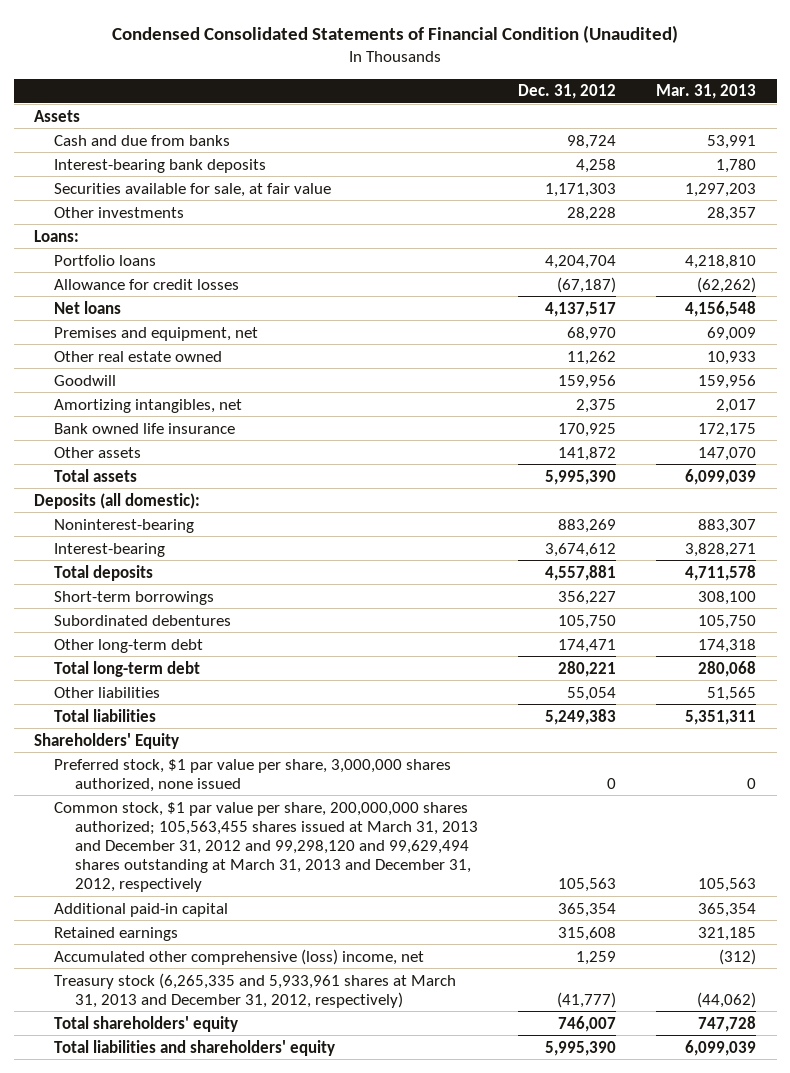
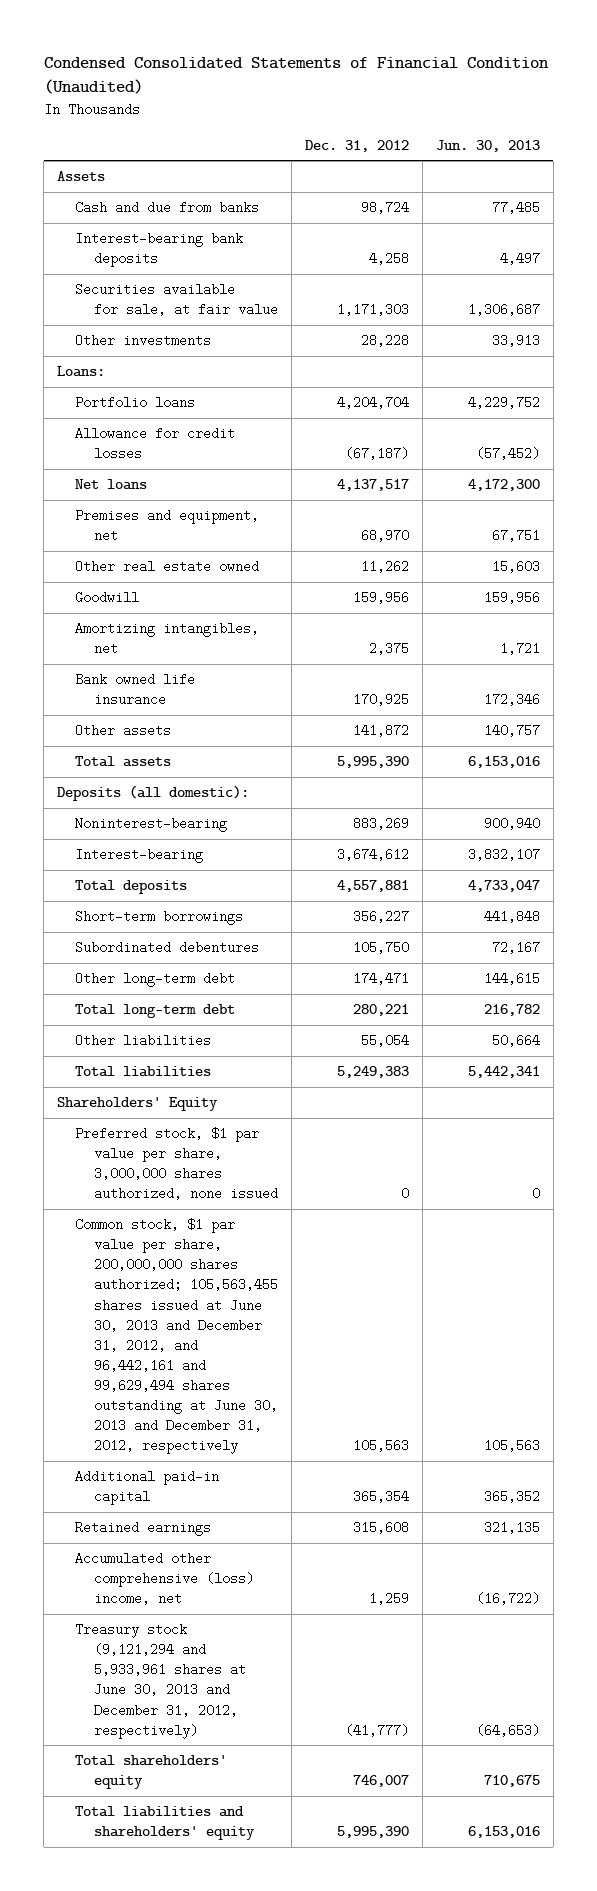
- | Dec. 31, 2012 | Mar. 31, 2013
+ | Dec. 31, 2012 | Jun. 30, 2013
- Common stock, $1 par value per share, 200,000,000 shares authorized; 105,563,455 shares issued at March 31, 2013 and December 31, 2012 and 99,298,120 and 99,629,494 shares outstanding at March 31, 2013 and December 31, 2012, respectively | 105,563 | 105,563
+ Common stock, $1 par value per share, 200,000,000 shares authorized; 105,563,455 shares issued at June 30, 2013 and December 31, 2012, and 96,442,161 and 99,629,494 shares outstanding at June 30, 2013 and December 31, 2012, respectively | 105,563 | 105,563
- Treasury stock (6,265,335 and 5,933,961 shares at March 31, 2013 and December 31, 2012, respectively) | (41,777) | (44,062)
+ Treasury stock (9,121,294 and 5,933,961 shares at June 30, 2013 and December 31, 2012, respectively) | (41,777) | (64,653)

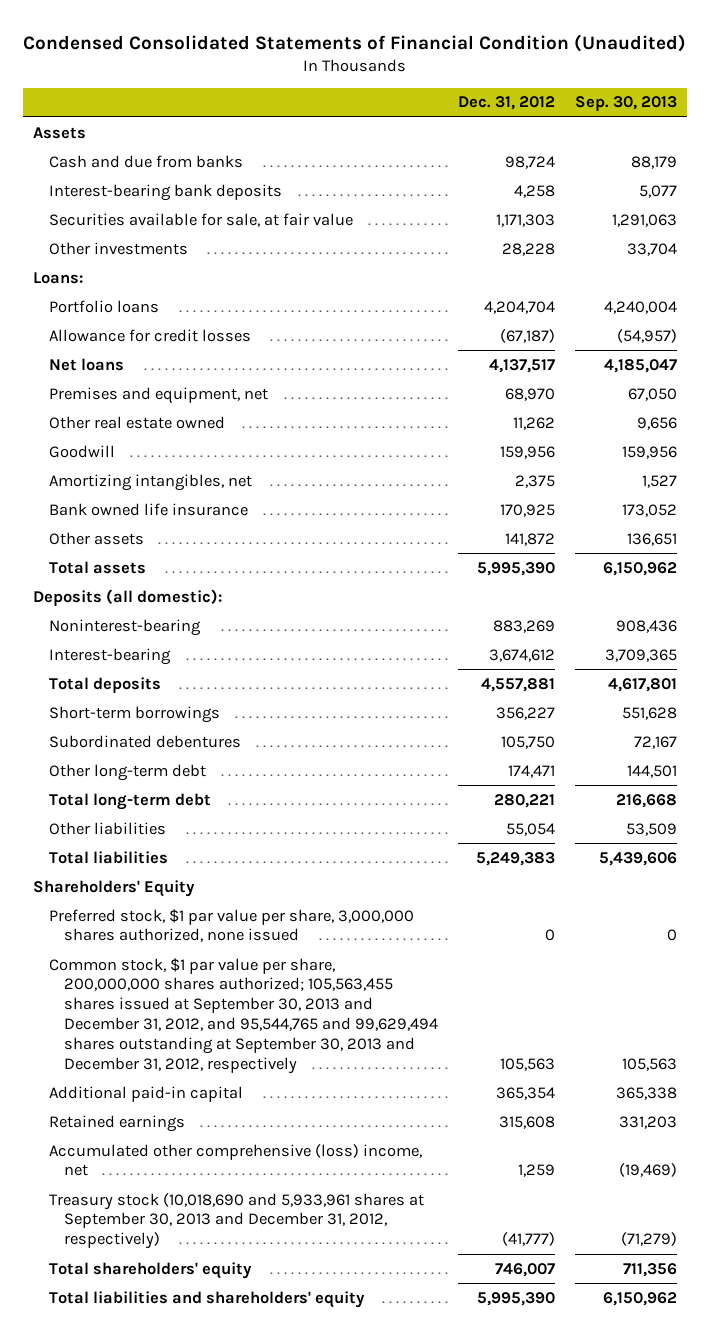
- | Dec. 31, 2012 | Jun. 30, 2013
+ | Dec. 31, 2012 | Sep. 30, 2013
- Common stock, $1 par value per share, 200,000,000 shares authorized; 105,563,455 shares issued at June 30, 2013 and December 31, 2012, and 96,442,161 and 99,629,494 shares outstanding at June 30, 2013 and December 31, 2012, respectively | 105,563 | 105,563
+ Common stock, $1 par value per share, 200,000,000 shares authorized; 105,563,455 shares issued at September 30, 2013 and December 31, 2012, and 95,544,765 and 99,629,494 shares outstanding at September 30, 2013 and December 31, 2012, respectively | 105,563 | 105,563
- Treasury stock (9,121,294 and 5,933,961 shares at June 30, 2013 and December 31, 2012, respectively) | (41,777) | (64,653)
+ Treasury stock (10,018,690 and 5,933,961 shares at September 30, 2013 and December 31, 2012, respectively) | (41,777) | (71,279)

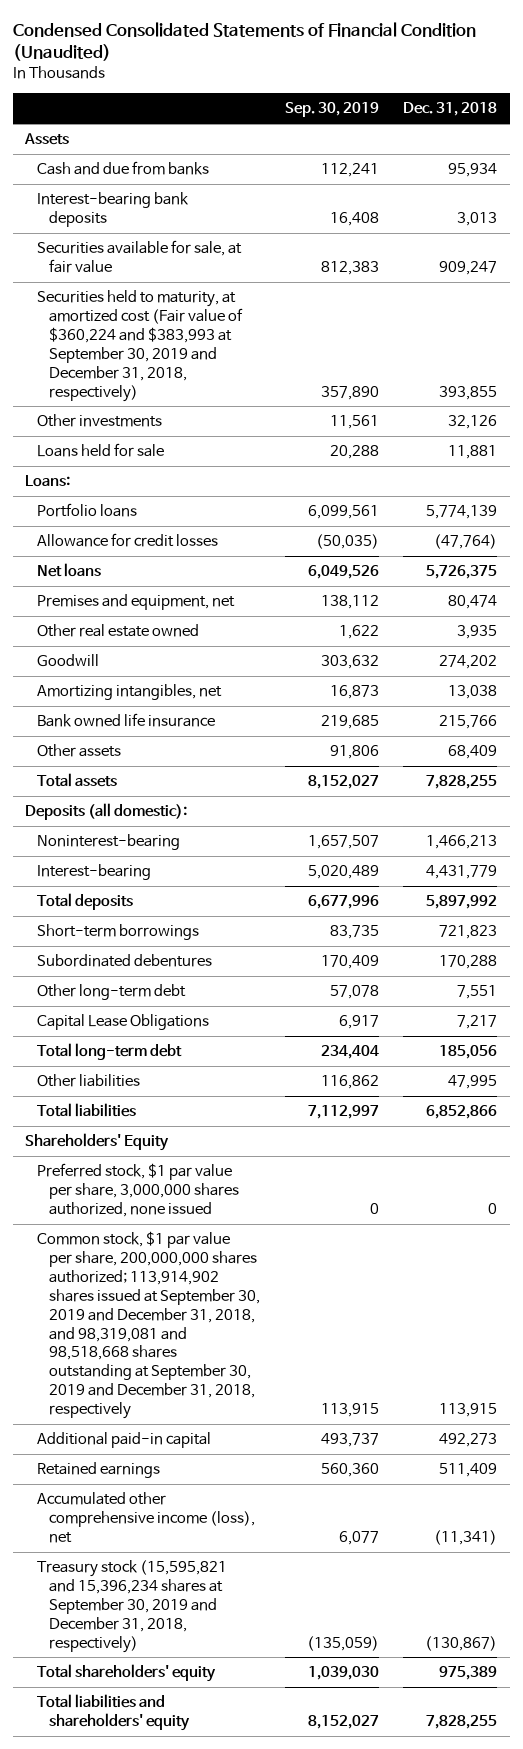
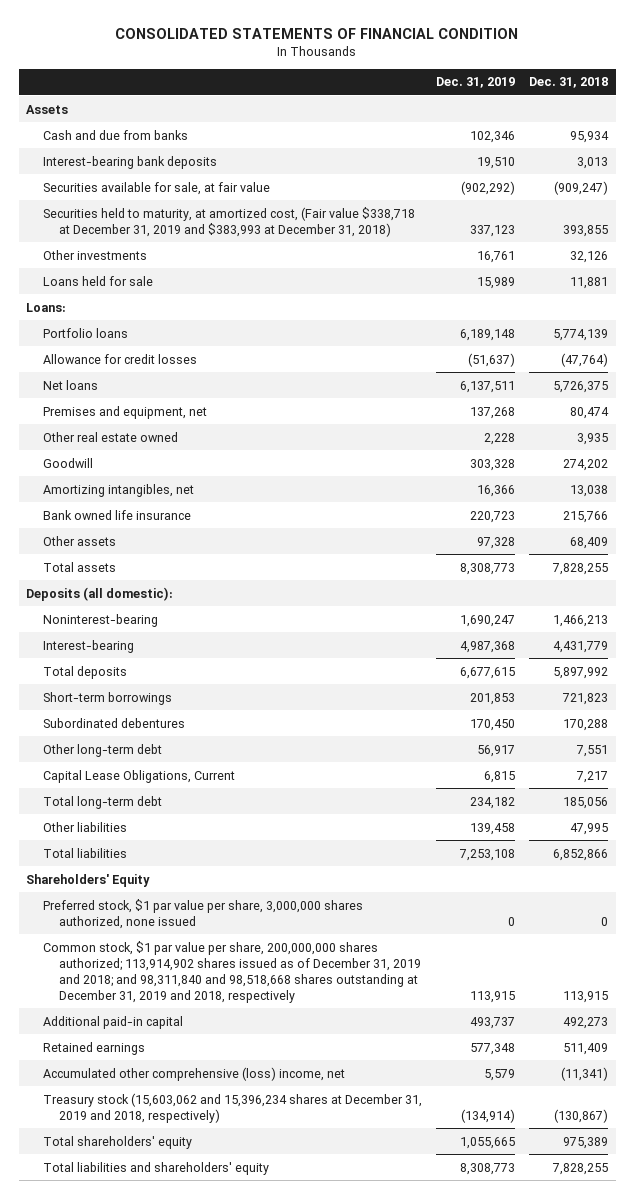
- Condensed Consolidated Statements of Financial Condition (Unaudited)
+ CONSOLIDATED STATEMENTS OF FINANCIAL CONDITION
- | Sep. 30, 2019 | Dec. 31, 2018
+ | Dec. 31, 2019 | Dec. 31, 2018
- Securities available for sale, at fair value | 812,383 | 909,247
- Securities held to maturity, at amortized cost (Fair value of $360,224 and $383,993 at September 30, 2019 and December 31, 2018, respectively) | 357,890 | 393,855
+ Securities available for sale, at fair value | (902,292) | (909,247)
+ Securities held to maturity, at amortized cost, (Fair value $338,718 at December 31, 2019 and $383,993 at December 31, 2018) | 337,123 | 393,855
- Capital Lease Obligations | 6,917 | 7,217
+ Capital Lease Obligations, Current | 6,815 | 7,217
- Common stock, $1 par value per share, 200,000,000 shares authorized; 113,914,902 shares issued at September 30, 2019 and December 31, 2018, and 98,319,081 and 98,518,668 shares outstanding at September 30, 2019 and December 31, 2018, respectively | 113,915 | 113,915
+ Common stock, $1 par value per share, 200,000,000 shares authorized; 113,914,902 shares issued as of December 31, 2019 and 2018; and 98,311,840 and 98,518,668 shares outstanding at December 31, 2019 and 2018, respectively | 113,915 | 113,915
- Accumulated other comprehensive income (loss), net | 6,077 | (11,341)
- Treasury stock (15,595,821 and 15,396,234 shares at September 30, 2019 and December 31, 2018, respectively) | (135,059) | (130,867)
+ Accumulated other comprehensive (loss) income, net | 5,579 | (11,341)
+ Treasury stock (15,603,062 and 15,396,234 shares at December 31, 2019 and 2018, respectively) | (134,914) | (130,867)

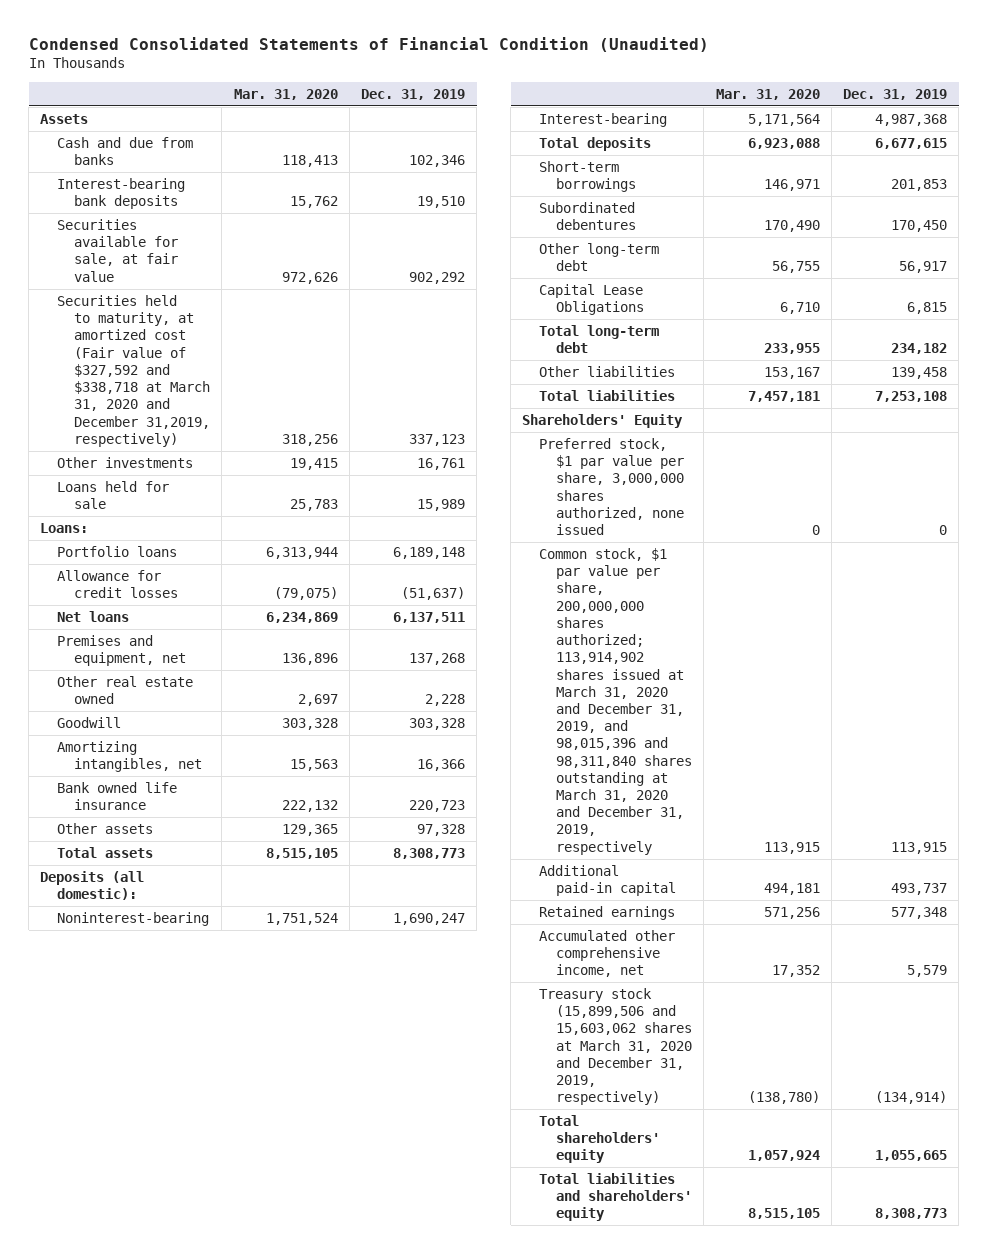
- CONSOLIDATED STATEMENTS OF FINANCIAL CONDITION
+ Condensed Consolidated Statements of Financial Condition (Unaudited)
- | Dec. 31, 2019 | Dec. 31, 2018
+ | Mar. 31, 2020 | Dec. 31, 2019
- Securities available for sale, at fair value | (902,292) | (909,247)
- Securities held to maturity, at amortized cost, (Fair value $338,718 at December 31, 2019 and $383,993 at December 31, 2018) | 337,123 | 393,855
+ Securities available for sale, at fair value | 972,626 | 902,292
+ Securities held to maturity, at amortized cost (Fair value of $327,592 and $338,718 at March 31, 2020 and December 31,2019, respectively) | 318,256 | 337,123
- Capital Lease Obligations, Current | 6,815 | 7,217
+ Capital Lease Obligations | 6,710 | 6,815
- Common stock, $1 par value per share, 200,000,000 shares authorized; 113,914,902 shares issued as of December 31, 2019 and 2018; and 98,311,840 and 98,518,668 shares outstanding at December 31, 2019 and 2018, respectively | 113,915 | 113,915
+ Common stock, $1 par value per share, 200,000,000 shares authorized; 113,914,902 shares issued at March 31, 2020 and December 31, 2019, and 98,015,396 and 98,311,840 shares outstanding at March 31, 2020 and December 31, 2019, respectively | 113,915 | 113,915
- Accumulated other comprehensive (loss) income, net | 5,579 | (11,341)
- Treasury stock (15,603,062 and 15,396,234 shares at December 31, 2019 and 2018, respectively) | (134,914) | (130,867)
+ Accumulated other comprehensive income, net | 17,352 | 5,579
+ Treasury stock (15,899,506 and 15,603,062 shares at March 31, 2020 and December 31, 2019, respectively) | (138,780) | (134,914)

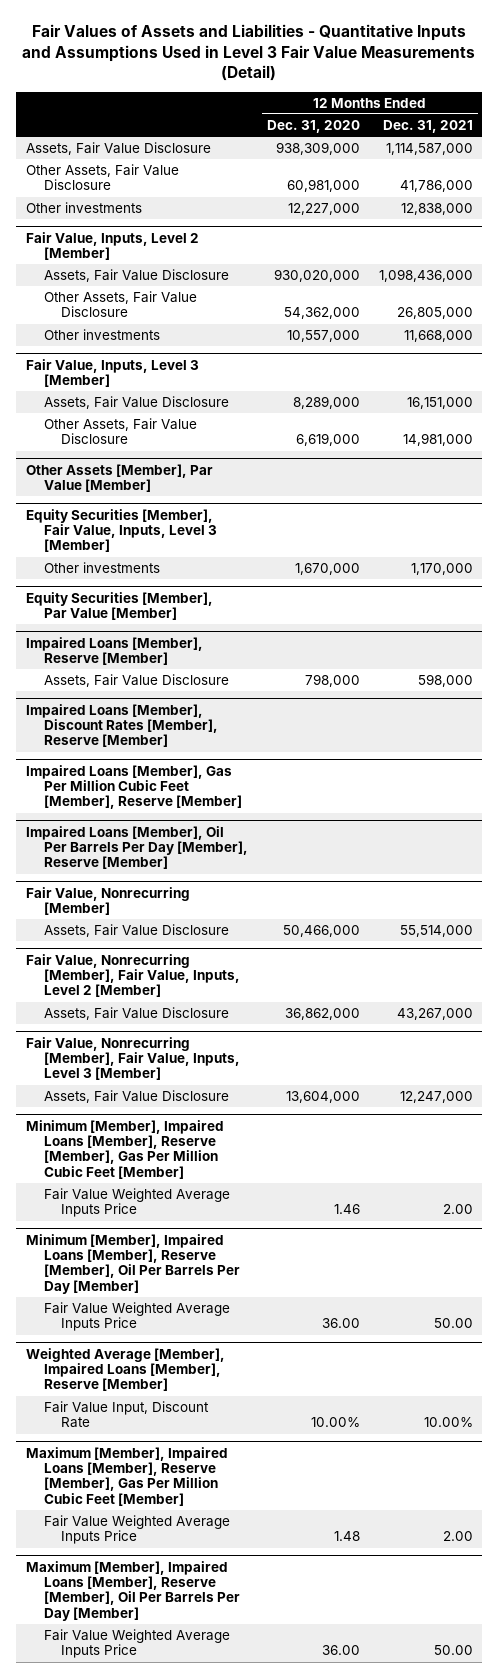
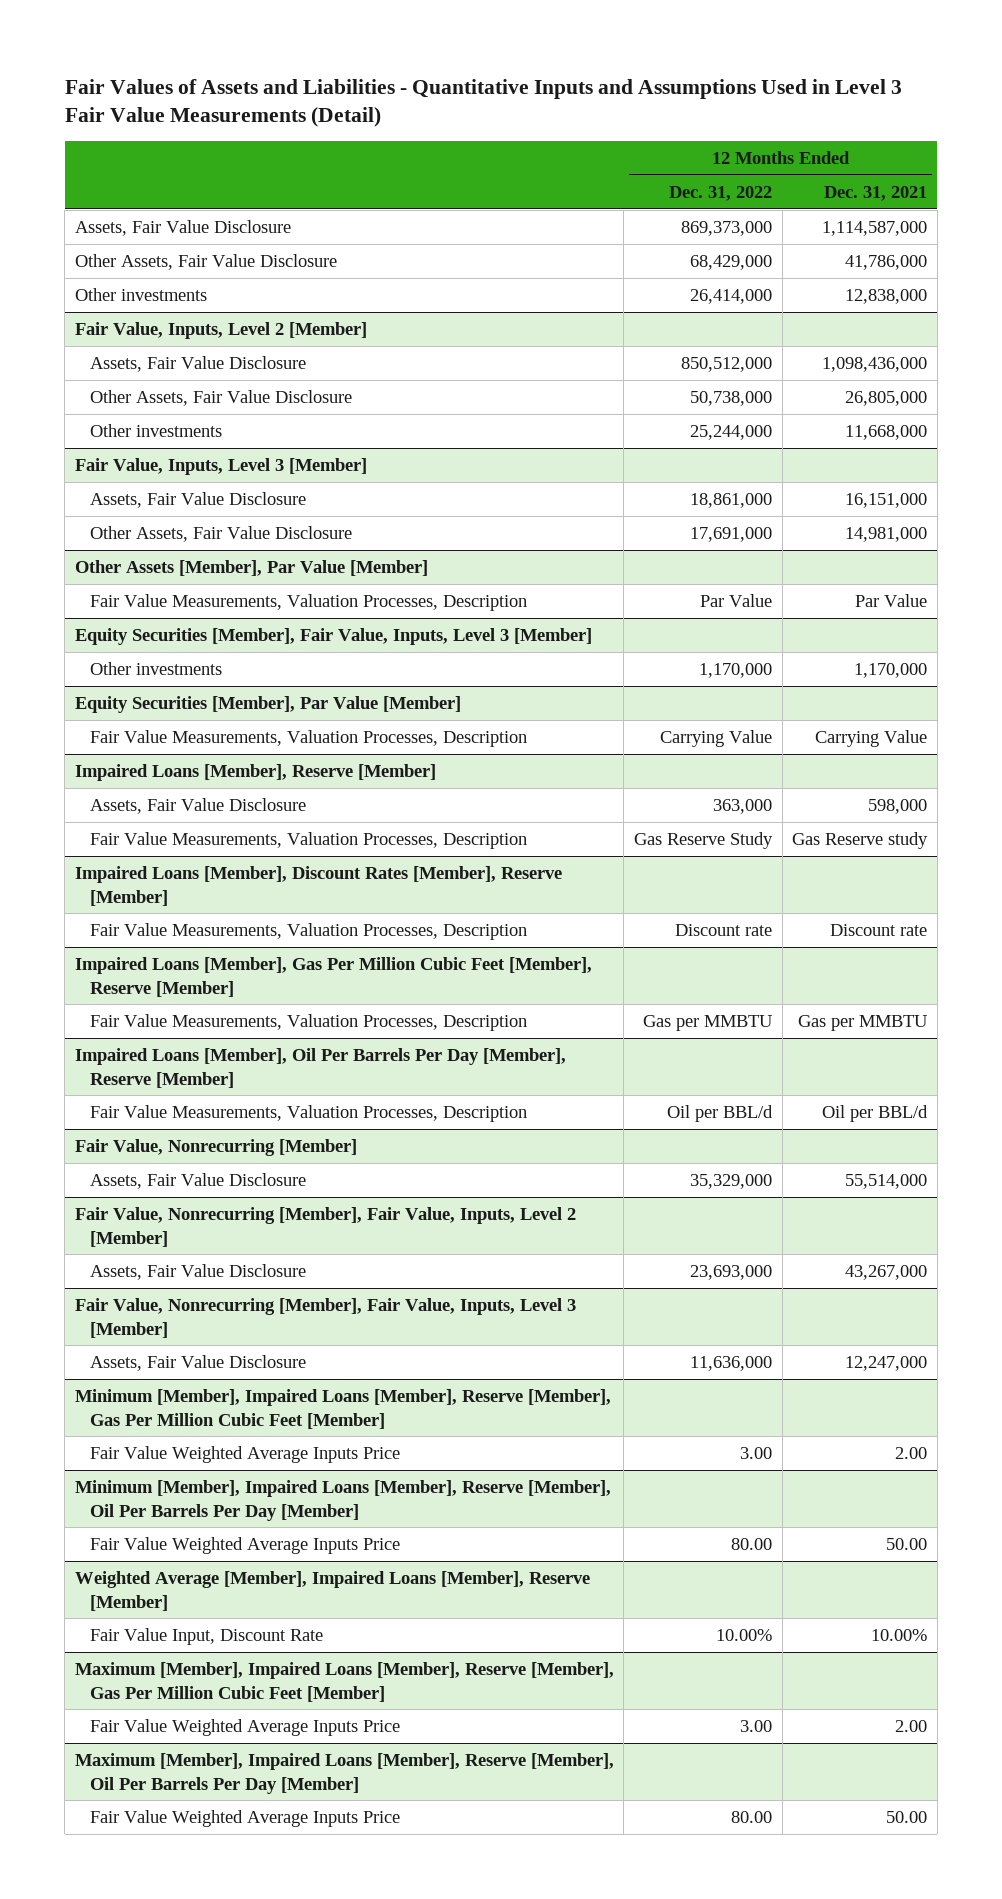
- | 12 Months Ended Dec. 31, 2020 | 12 Months Ended Dec. 31, 2021
+ | 12 Months Ended Dec. 31, 2022 | 12 Months Ended Dec. 31, 2021
@ Other Assets [Member], Par Value [Member]
+ Fair Value Measurements, Valuation Processes, Description | Par Value | Par Value
@ Equity Securities [Member], Par Value [Member]
+ Fair Value Measurements, Valuation Processes, Description | Carrying Value | Carrying Value
@ Impaired Loans [Member], Reserve [Member]
+ Fair Value Measurements, Valuation Processes, Description | Gas Reserve Study | Gas Reserve study
@ Impaired Loans [Member], Discount Rates [Member], Reserve [Member]
+ Fair Value Measurements, Valuation Processes, Description | Discount rate | Discount rate
@ Impaired Loans [Member], Gas Per Million Cubic Feet [Member], Reserve [Member]
+ Fair Value Measurements, Valuation Processes, Description | Gas per MMBTU | Gas per MMBTU
@ Impaired Loans [Member], Oil Per Barrels Per Day [Member], Reserve [Member]
+ Fair Value Measurements, Valuation Processes, Description | Oil per BBL/d | Oil per BBL/d

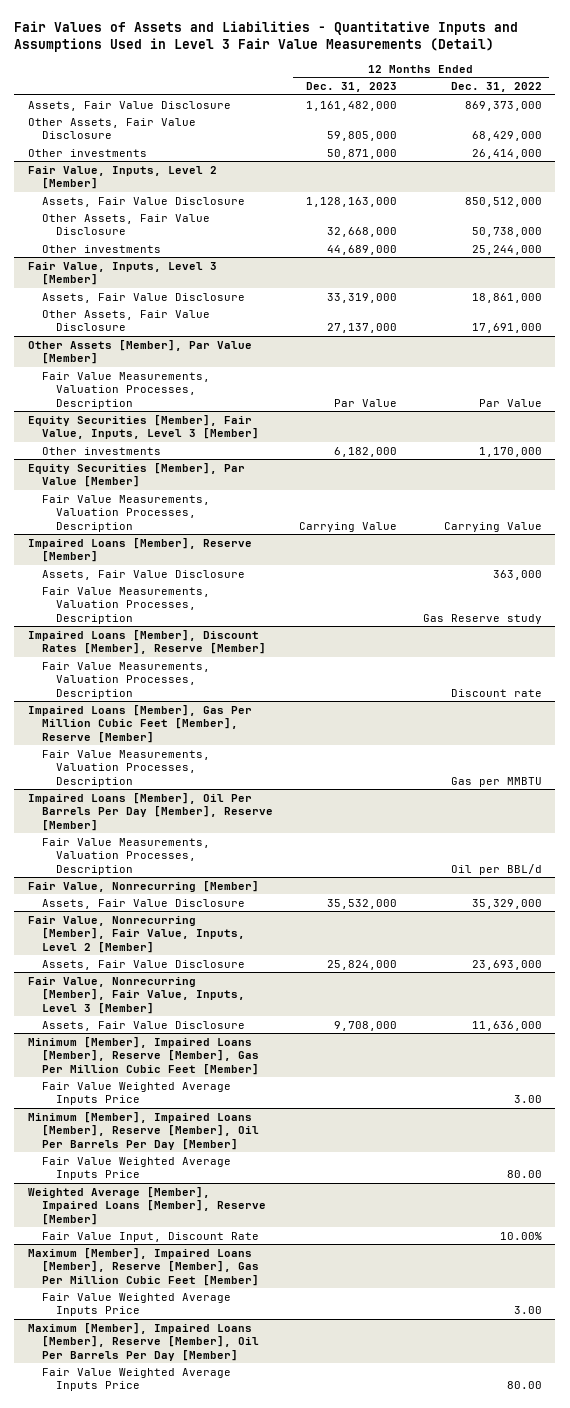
- | 12 Months Ended Dec. 31, 2022 | 12 Months Ended Dec. 31, 2021
+ | 12 Months Ended Dec. 31, 2023 | 12 Months Ended Dec. 31, 2022
@ Impaired Loans [Member], Reserve [Member]
- Fair Value Measurements, Valuation Processes, Description | Gas Reserve Study | Gas Reserve study
+ Fair Value Measurements, Valuation Processes, Description | | Gas Reserve study

